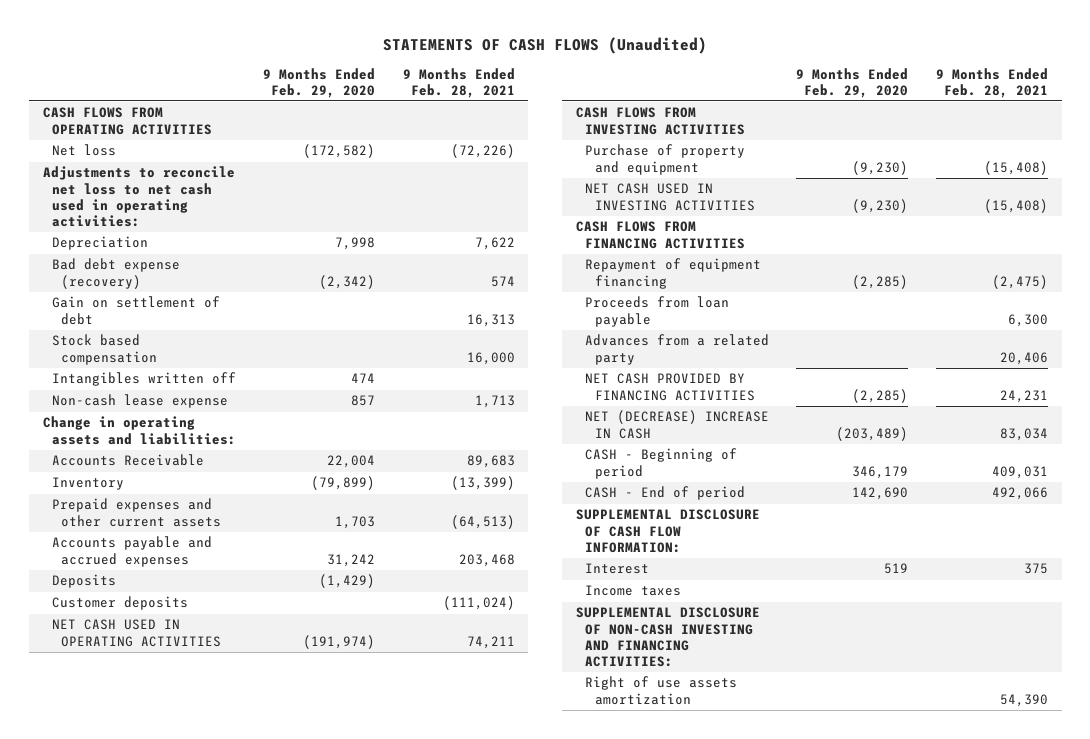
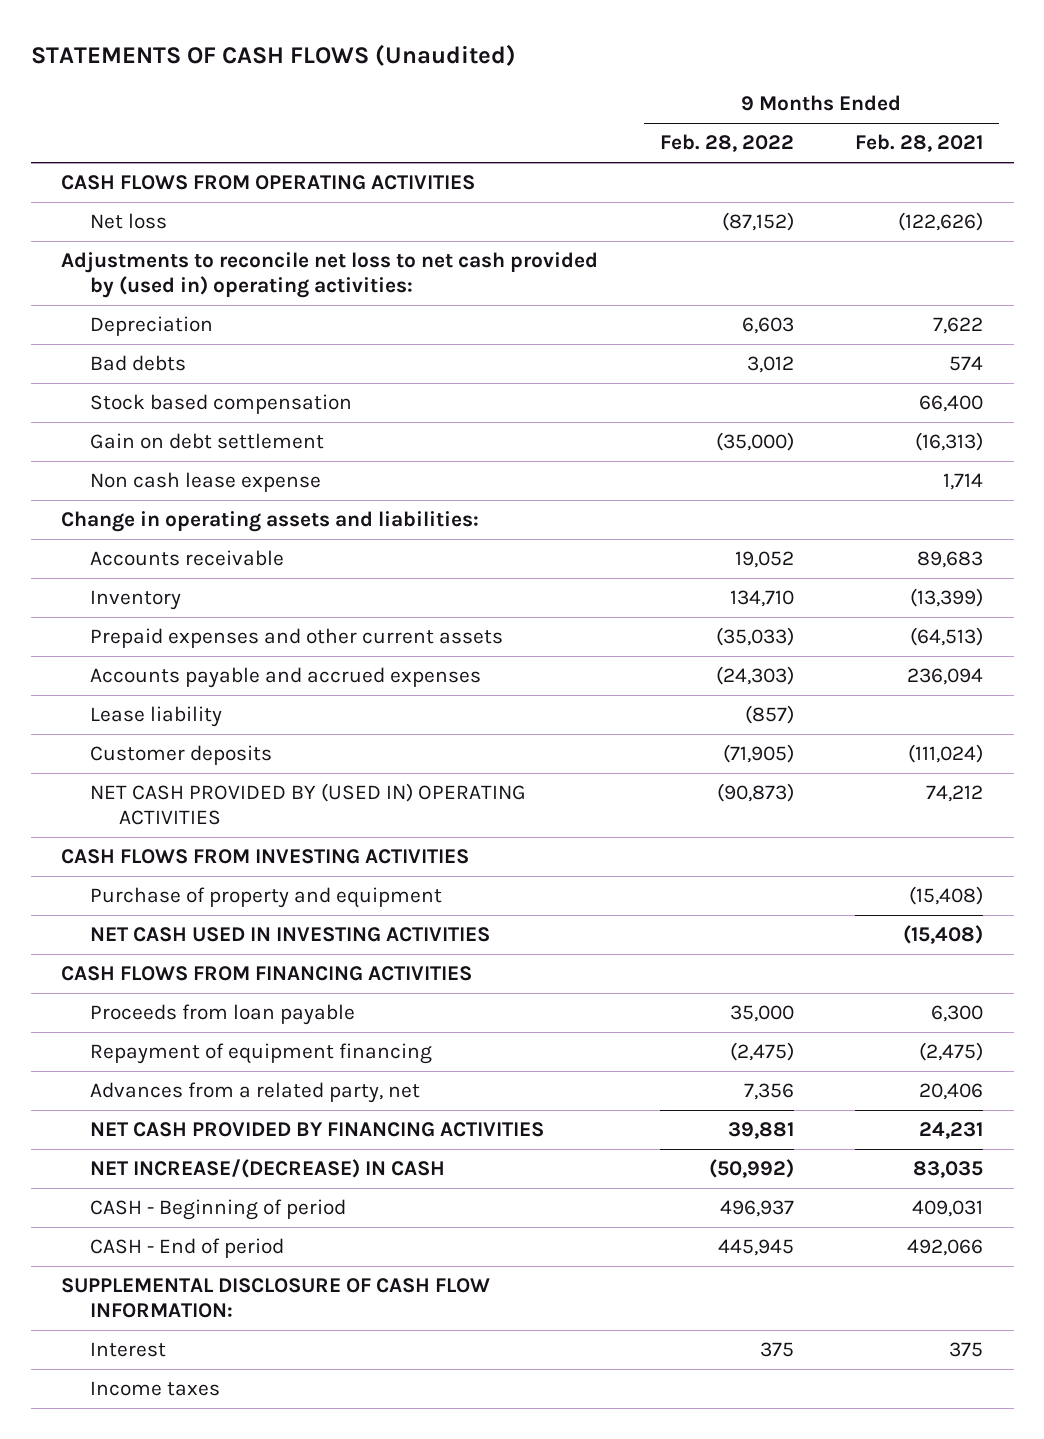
- | 9 Months Ended Feb. 29, 2020 | 9 Months Ended Feb. 28, 2021
+ | 9 Months Ended Feb. 28, 2022 | 9 Months Ended Feb. 28, 2021
- Net loss | (172,582) | (72,226)
- Adjustments to reconcile net loss to net cash used in operating activities:
+ Net loss | (87,152) | (122,626)
+ Adjustments to reconcile net loss to net cash provided by (used in) operating activities:
- Bad debt expense (recovery) | (2,342) | 574
- Gain on settlement of debt | | 16,313
- Stock based compensation | | 16,000
- Intangibles written off | 474 |
- Non-cash lease expense | 857 | 1,713
+ Bad debts | 3,012 | 574
+ Stock based compensation | | 66,400
+ Gain on debt settlement | (35,000) | (16,313)
+ Non cash lease expense | | 1,714
- Accounts Receivable | 22,004 | 89,683
+ Accounts receivable | 19,052 | 89,683
- Accounts payable and accrued expenses | 31,242 | 203,468
- Deposits | (1,429) |
+ Accounts payable and accrued expenses | (24,303) | 236,094
+ Lease liability | (857) |
- NET CASH USED IN OPERATING ACTIVITIES | (191,974) | 74,211
+ NET CASH PROVIDED BY (USED IN) OPERATING ACTIVITIES | (90,873) | 74,212
- Advances from a related party | | 20,406
moved down: Repayment of equipment financing | (2,475) | (2,475)
+ Advances from a related party, net | 7,356 | 20,406
- NET (DECREASE) INCREASE IN CASH | (203,489) | 83,034
+ NET INCREASE/(DECREASE) IN CASH | (50,992) | 83,035
- SUPPLEMENTAL DISCLOSURE OF NON-CASH INVESTING AND FINANCING ACTIVITIES:
- Right of use assets amortization | | 54,390

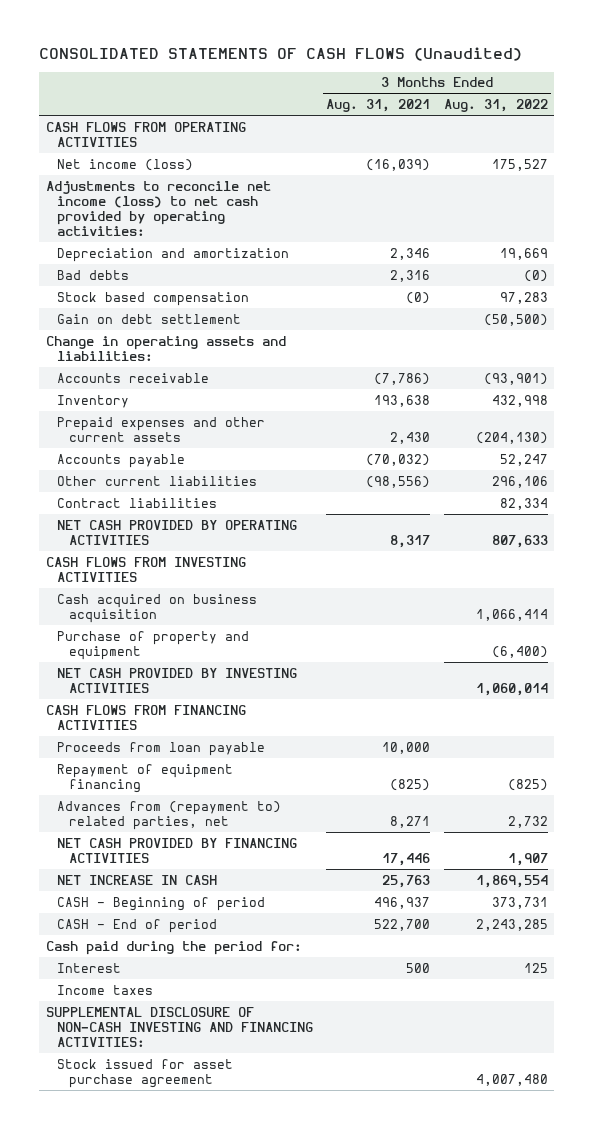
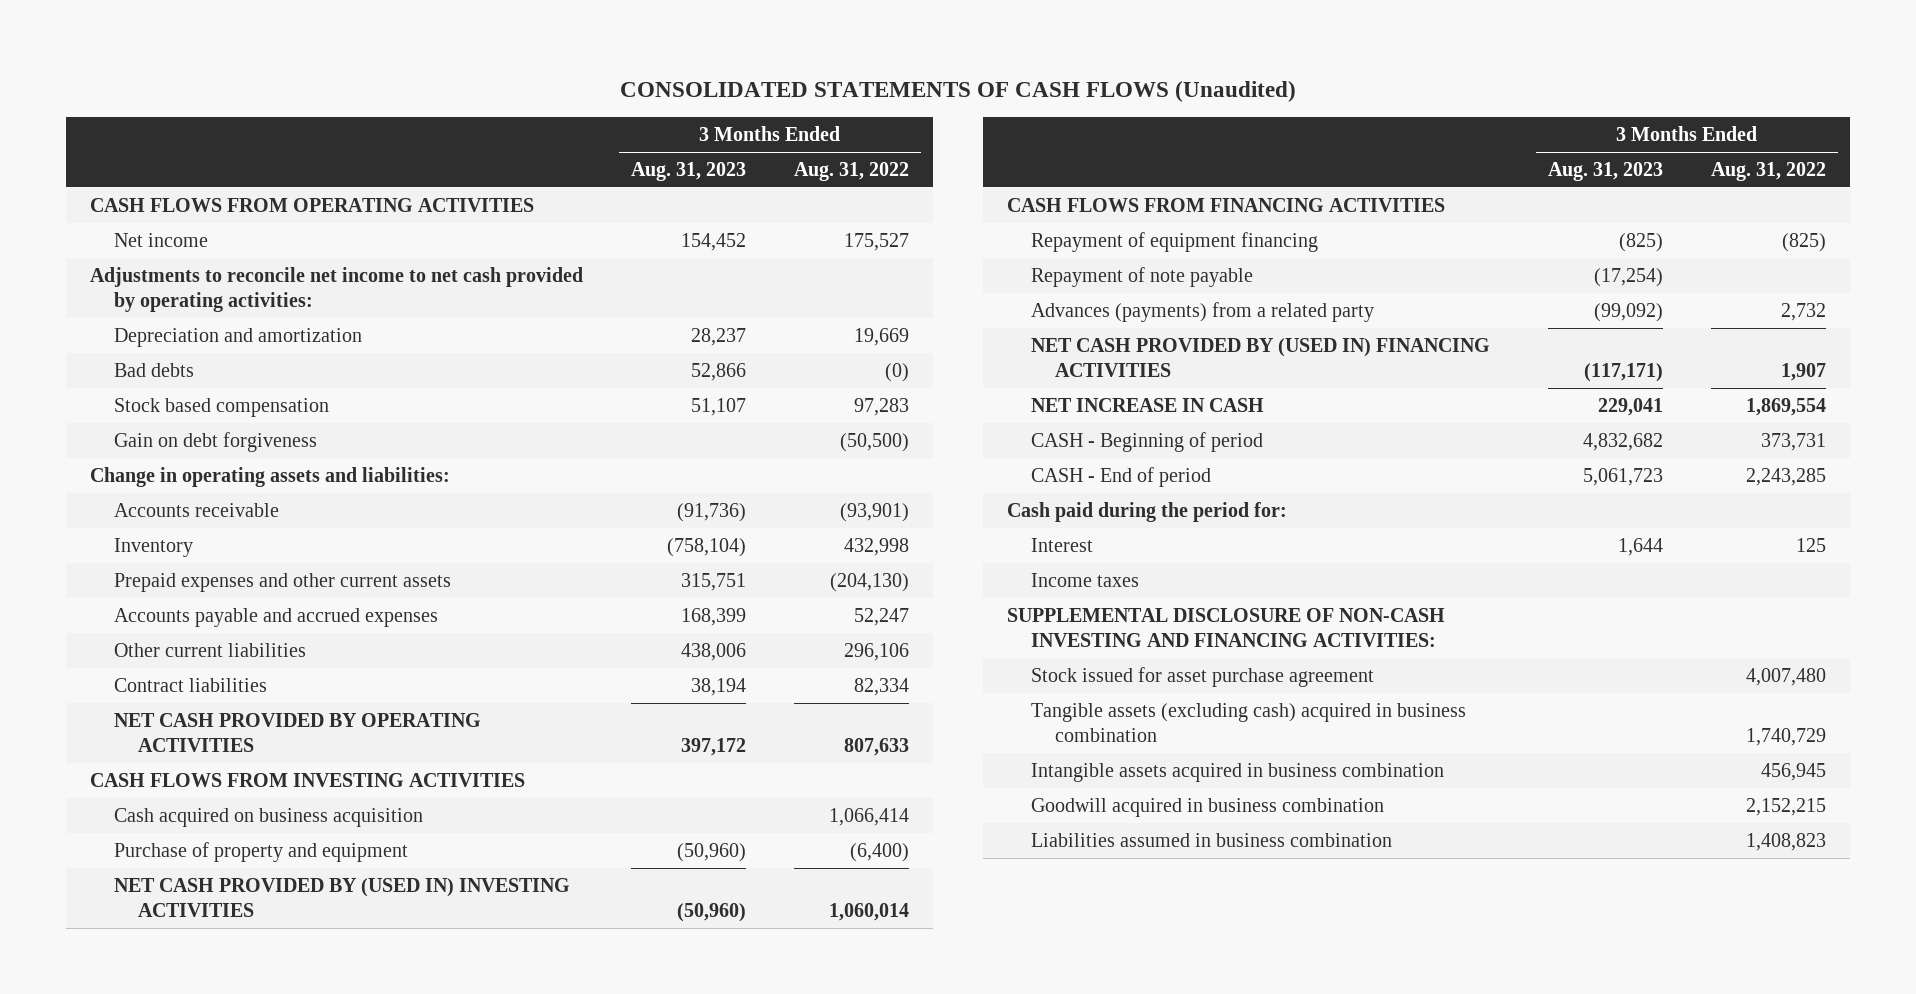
- | 3 Months Ended Aug. 31, 2021 | 3 Months Ended Aug. 31, 2022
+ | 3 Months Ended Aug. 31, 2023 | 3 Months Ended Aug. 31, 2022
- Net income (loss) | (16,039) | 175,527
- Adjustments to reconcile net income (loss) to net cash provided by operating activities:
+ Net income | 154,452 | 175,527
+ Adjustments to reconcile net income to net cash provided by operating activities:
- Gain on debt settlement | | (50,500)
+ Gain on debt forgiveness | | (50,500)
- Accounts payable | (70,032) | 52,247
+ Accounts payable and accrued expenses | 168,399 | 52,247
- NET CASH PROVIDED BY INVESTING ACTIVITIES | | 1,060,014
+ NET CASH PROVIDED BY (USED IN) INVESTING ACTIVITIES | (50,960) | 1,060,014
- Proceeds from loan payable | 10,000 |
- Advances from (repayment to) related parties, net | 8,271 | 2,732
- NET CASH PROVIDED BY FINANCING ACTIVITIES | 17,446 | 1,907
+ Repayment of note payable | (17,254) |
+ Advances (payments) from a related party | (99,092) | 2,732
+ NET CASH PROVIDED BY (USED IN) FINANCING ACTIVITIES | (117,171) | 1,907
+ Tangible assets (excluding cash) acquired in business combination | | 1,740,729
+ Intangible assets acquired in business combination | | 456,945
+ Goodwill acquired in business combination | | 2,152,215
+ Liabilities assumed in business combination | | 1,408,823

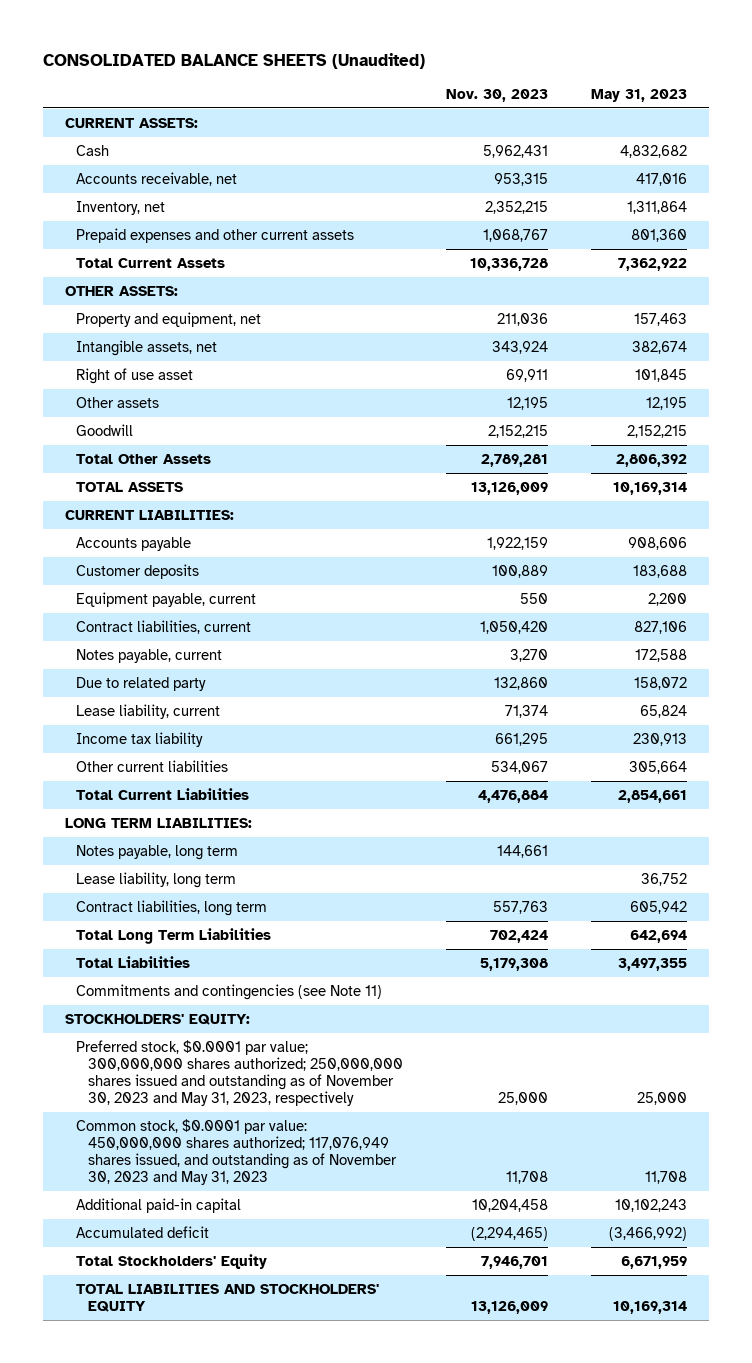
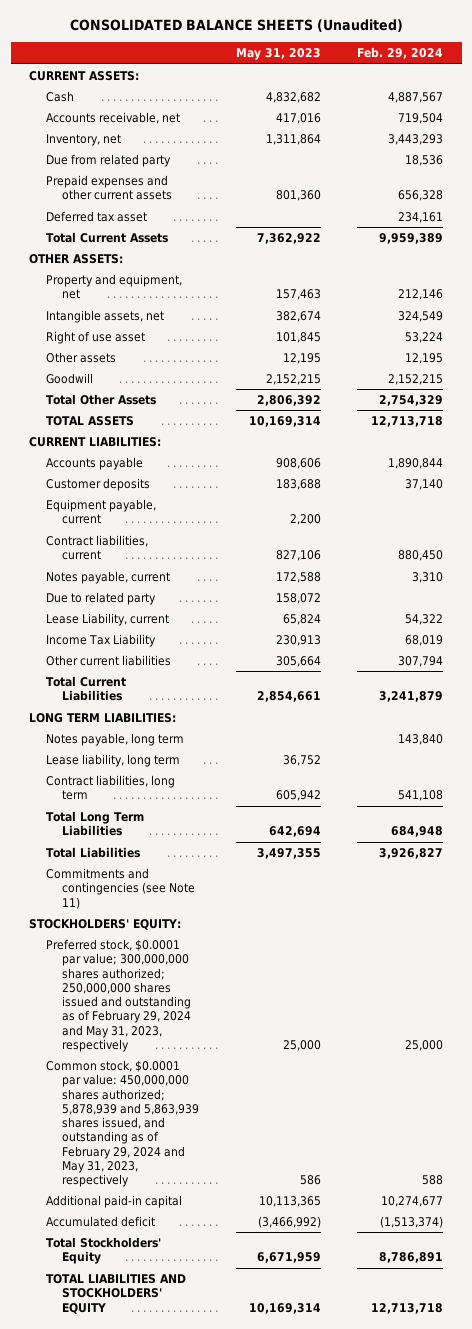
- | Nov. 30, 2023 | May 31, 2023
+ | May 31, 2023 | Feb. 29, 2024
+ Due from related party | | 18,536
+ Deferred tax asset | | 234,161
- Lease liability, current | 71,374 | 65,824
- Income tax liability | 661,295 | 230,913
+ Lease Liability, current | 65,824 | 54,322
+ Income Tax Liability | 230,913 | 68,019
- Preferred stock, $0.0001 par value; 300,000,000 shares authorized; 250,000,000 shares issued and outstanding as of November 30, 2023 and May 31, 2023, respectively | 25,000 | 25,000
- Common stock, $0.0001 par value: 450,000,000 shares authorized; 117,076,949 shares issued, and outstanding as of November 30, 2023 and May 31, 2023 | 11,708 | 11,708
- Additional paid-in capital | 10,204,458 | 10,102,243
+ Preferred stock, $0.0001 par value; 300,000,000 shares authorized; 250,000,000 shares issued and outstanding as of February 29, 2024 and May 31, 2023, respectively | 25,000 | 25,000
+ Common stock, $0.0001 par value: 450,000,000 shares authorized; 5,878,939 and 5,863,939 shares issued, and outstanding as of February 29, 2024 and May 31, 2023, respectively | 586 | 588
+ Additional paid-in capital | 10,113,365 | 10,274,677

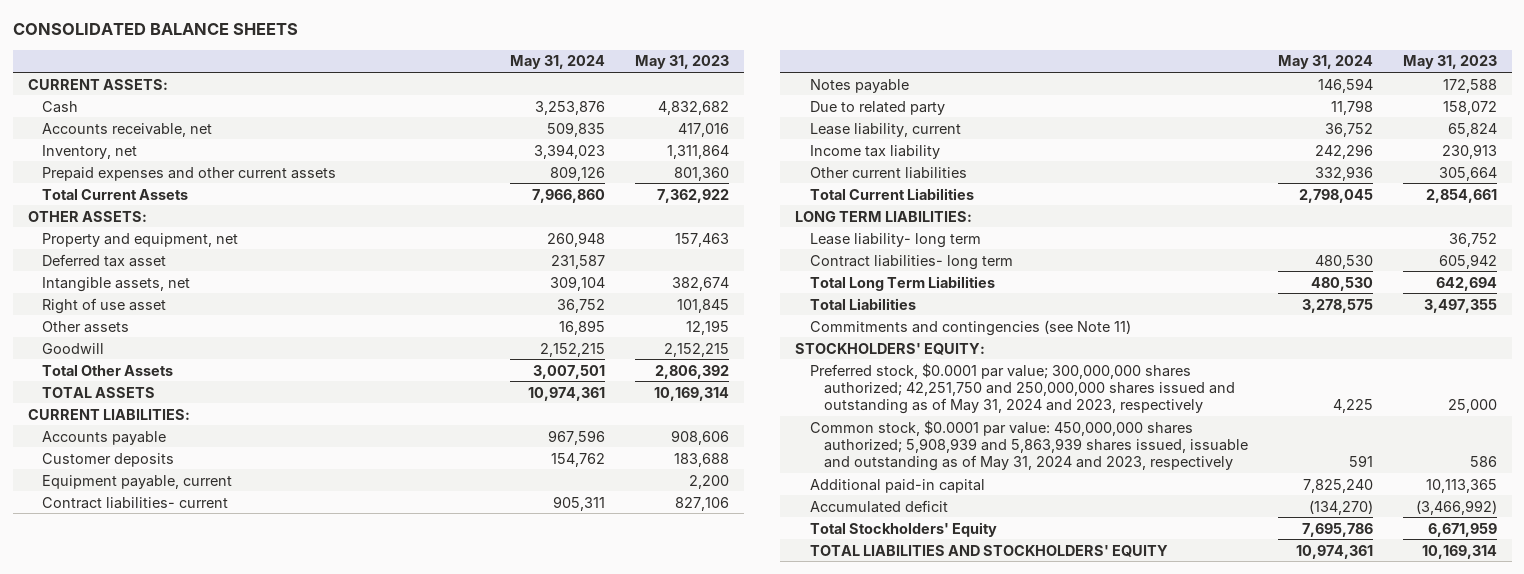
- CONSOLIDATED BALANCE SHEETS (Unaudited)
+ CONSOLIDATED BALANCE SHEETS
- | May 31, 2023 | Feb. 29, 2024
+ | May 31, 2024 | May 31, 2023
- Due from related party | | 18,536
moved down: Deferred tax asset | 231,587 |
- Contract liabilities, current | 827,106 | 880,450
- Notes payable, current | 172,588 | 3,310
+ Contract liabilities- current | 905,311 | 827,106
+ Notes payable | 146,594 | 172,588
- Lease Liability, current | 65,824 | 54,322
- Income Tax Liability | 230,913 | 68,019
+ Lease liability, current | 36,752 | 65,824
+ Income tax liability | 242,296 | 230,913
- Notes payable, long term | | 143,840
- Lease liability, long term | 36,752 |
- Contract liabilities, long term | 605,942 | 541,108
+ Lease liability- long term | | 36,752
+ Contract liabilities- long term | 480,530 | 605,942
- Preferred stock, $0.0001 par value; 300,000,000 shares authorized; 250,000,000 shares issued and outstanding as of February 29, 2024 and May 31, 2023, respectively | 25,000 | 25,000
- Common stock, $0.0001 par value: 450,000,000 shares authorized; 5,878,939 and 5,863,939 shares issued, and outstanding as of February 29, 2024 and May 31, 2023, respectively | 586 | 588
+ Preferred stock, $0.0001 par value; 300,000,000 shares authorized; 42,251,750 and 250,000,000 shares issued and outstanding as of May 31, 2024 and 2023, respectively | 4,225 | 25,000
+ Common stock, $0.0001 par value: 450,000,000 shares authorized; 5,908,939 and 5,863,939 shares issued, issuable and outstanding as of May 31, 2024 and 2023, respectively | 591 | 586

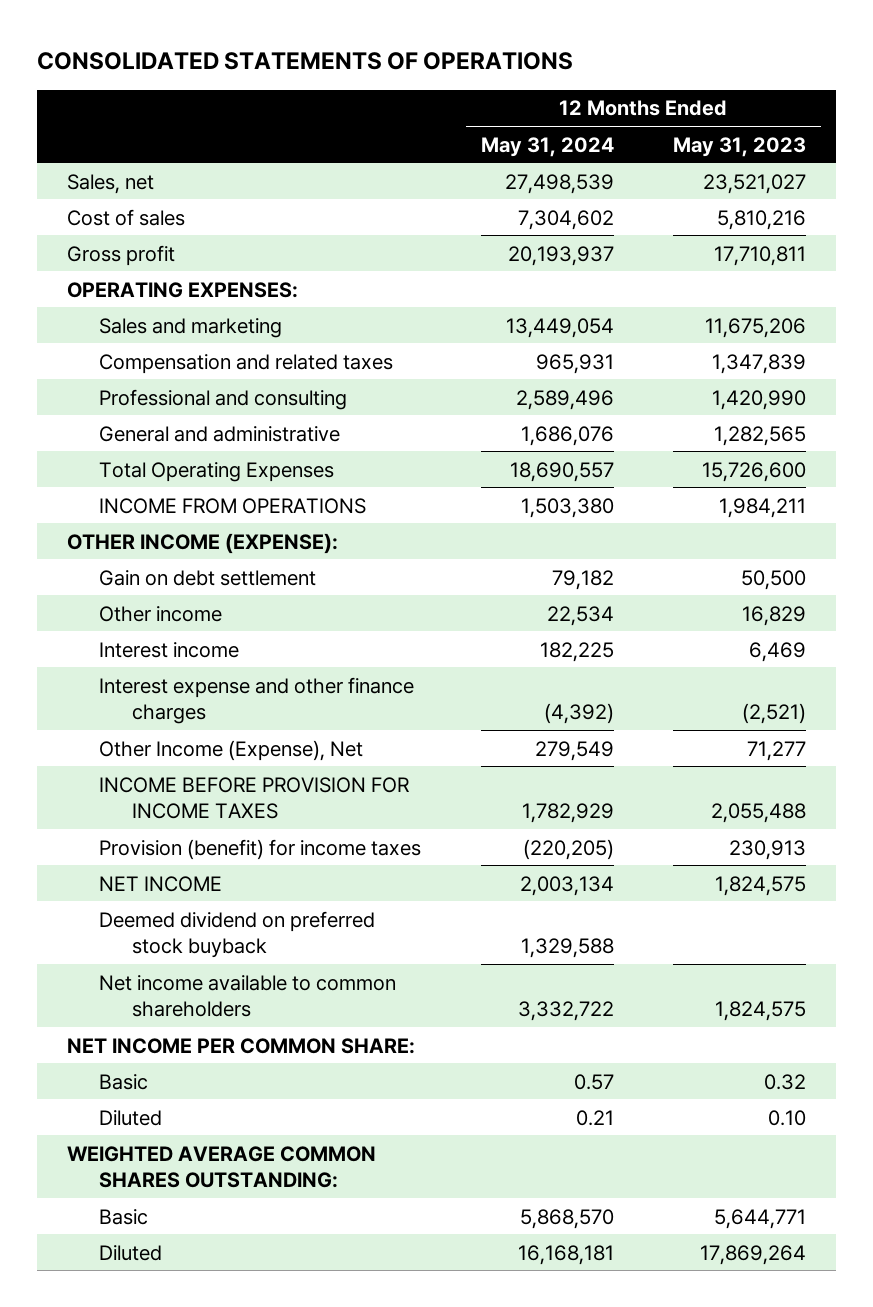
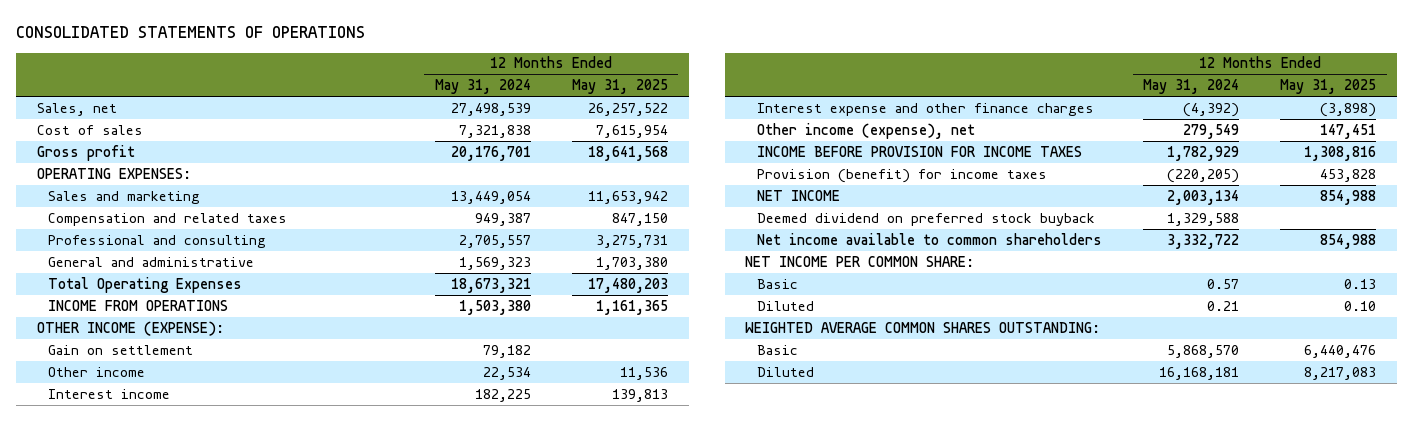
- | 12 Months Ended May 31, 2024 | 12 Months Ended May 31, 2023
+ | 12 Months Ended May 31, 2024 | 12 Months Ended May 31, 2025
- Cost of sales | 7,304,602 | 5,810,216
- Gross profit | 20,193,937 | 17,710,811
+ Cost of sales | 7,321,838 | 7,615,954
+ Gross profit | 20,176,701 | 18,641,568
- Compensation and related taxes | 965,931 | 1,347,839
- Professional and consulting | 2,589,496 | 1,420,990
- General and administrative | 1,686,076 | 1,282,565
- Total Operating Expenses | 18,690,557 | 15,726,600
+ Compensation and related taxes | 949,387 | 847,150
+ Professional and consulting | 2,705,557 | 3,275,731
+ General and administrative | 1,569,323 | 1,703,380
+ Total Operating Expenses | 18,673,321 | 17,480,203
- Gain on debt settlement | 79,182 | 50,500
+ Gain on settlement | 79,182 |
- Other Income (Expense), Net | 279,549 | 71,277
+ Other income (expense), net | 279,549 | 147,451

